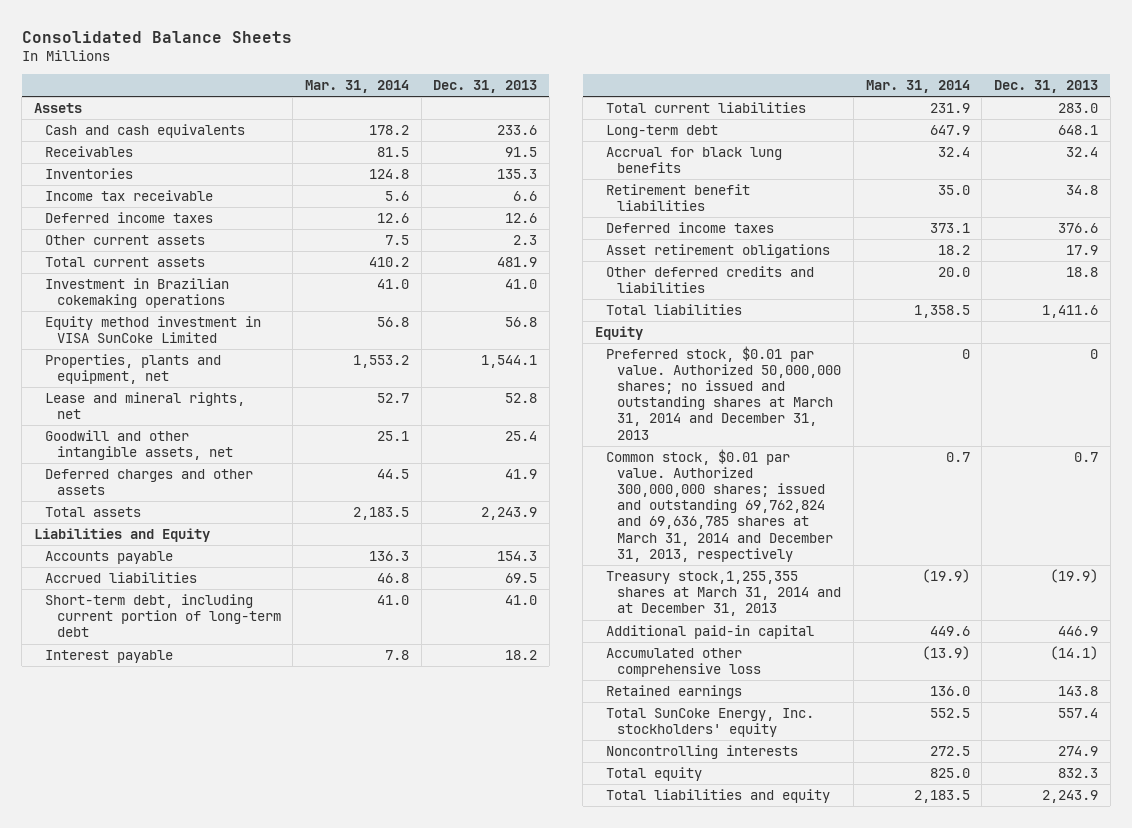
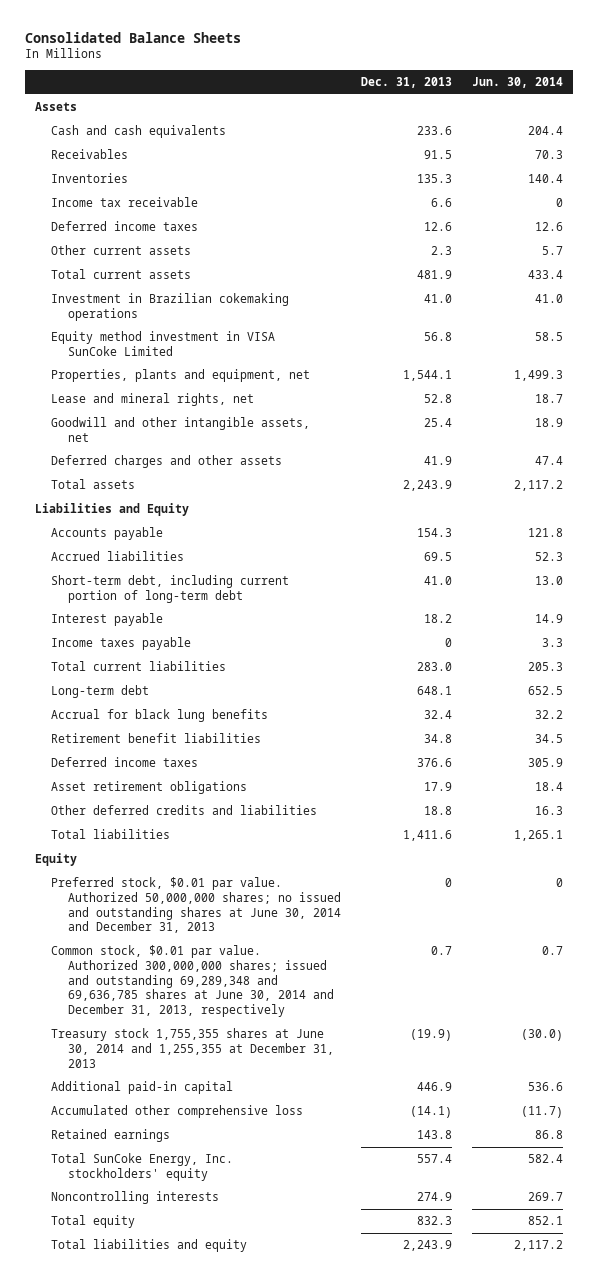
- | Mar. 31, 2014 | Dec. 31, 2013
+ | Dec. 31, 2013 | Jun. 30, 2014
+ Income taxes payable | 0 | 3.3
- Preferred stock, $0.01 par value. Authorized 50,000,000 shares; no issued and outstanding shares at March 31, 2014 and December 31, 2013 | 0 | 0
- Common stock, $0.01 par value. Authorized 300,000,000 shares; issued and outstanding 69,762,824 and 69,636,785 shares at March 31, 2014 and December 31, 2013, respectively | 0.7 | 0.7
- Treasury stock,1,255,355 shares at March 31, 2014 and at December 31, 2013 | (19.9) | (19.9)
+ Preferred stock, $0.01 par value. Authorized 50,000,000 shares; no issued and outstanding shares at June 30, 2014 and December 31, 2013 | 0 | 0
+ Common stock, $0.01 par value. Authorized 300,000,000 shares; issued and outstanding 69,289,348 and 69,636,785 shares at June 30, 2014 and December 31, 2013, respectively | 0.7 | 0.7
+ Treasury stock 1,755,355 shares at June 30, 2014 and 1,255,355 at December 31, 2013 | (19.9) | (30.0)

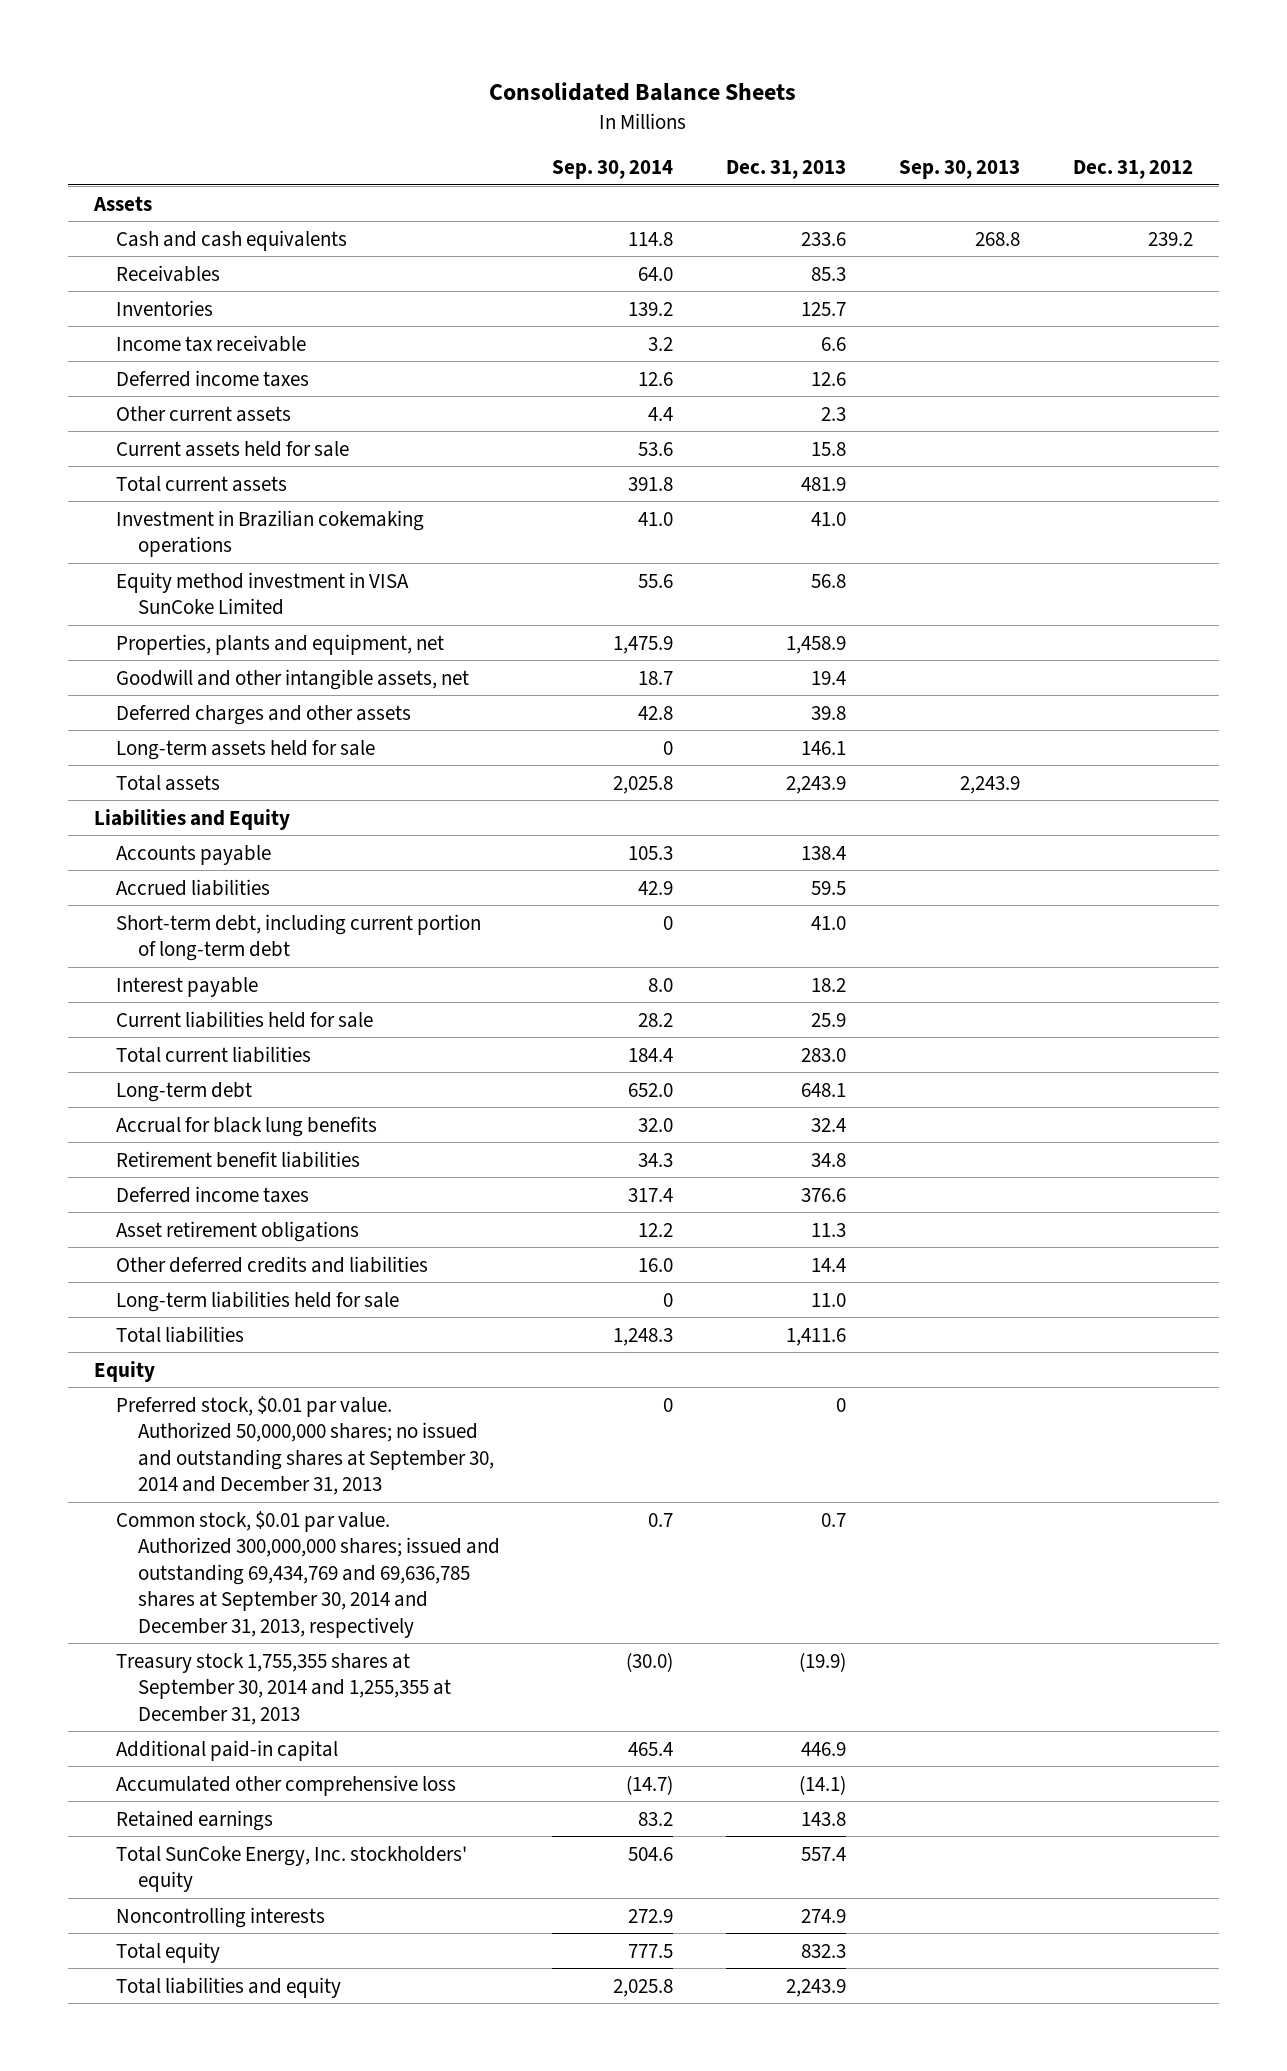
- | Dec. 31, 2013 | Jun. 30, 2014
+ | Sep. 30, 2014 | Dec. 31, 2013 | Sep. 30, 2013 | Dec. 31, 2012
- Receivables | 91.5 | 70.3
- Inventories | 135.3 | 140.4
+ Receivables | 64.0 | 85.3 | |
+ Inventories | 139.2 | 125.7 | |
+ Current assets held for sale | 53.6 | 15.8 | |
- Properties, plants and equipment, net | 1,544.1 | 1,499.3
- Lease and mineral rights, net | 52.8 | 18.7
- Goodwill and other intangible assets, net | 25.4 | 18.9
- Deferred charges and other assets | 41.9 | 47.4
+ Properties, plants and equipment, net | 1,475.9 | 1,458.9 | |
+ Goodwill and other intangible assets, net | 18.7 | 19.4 | |
+ Deferred charges and other assets | 42.8 | 39.8 | |
+ Long-term assets held for sale | 0 | 146.1 | |
- Accounts payable | 154.3 | 121.8
- Accrued liabilities | 69.5 | 52.3
+ Accounts payable | 105.3 | 138.4 | |
+ Accrued liabilities | 42.9 | 59.5 | |
- Income taxes payable | 0 | 3.3
+ Current liabilities held for sale | 28.2 | 25.9 | |
- Asset retirement obligations | 17.9 | 18.4
- Other deferred credits and liabilities | 18.8 | 16.3
+ Asset retirement obligations | 12.2 | 11.3 | |
+ Other deferred credits and liabilities | 16.0 | 14.4 | |
+ Long-term liabilities held for sale | 0 | 11.0 | |
- Preferred stock, $0.01 par value. Authorized 50,000,000 shares; no issued and outstanding shares at June 30, 2014 and December 31, 2013 | 0 | 0
- Common stock, $0.01 par value. Authorized 300,000,000 shares; issued and outstanding 69,289,348 and 69,636,785 shares at June 30, 2014 and December 31, 2013, respectively | 0.7 | 0.7
- Treasury stock 1,755,355 shares at June 30, 2014 and 1,255,355 at December 31, 2013 | (19.9) | (30.0)
+ Preferred stock, $0.01 par value. Authorized 50,000,000 shares; no issued and outstanding shares at September 30, 2014 and December 31, 2013 | 0 | 0 | |
+ Common stock, $0.01 par value. Authorized 300,000,000 shares; issued and outstanding 69,434,769 and 69,636,785 shares at September 30, 2014 and December 31, 2013, respectively | 0.7 | 0.7 | |
+ Treasury stock 1,755,355 shares at September 30, 2014 and 1,255,355 at December 31, 2013 | (30.0) | (19.9) | |

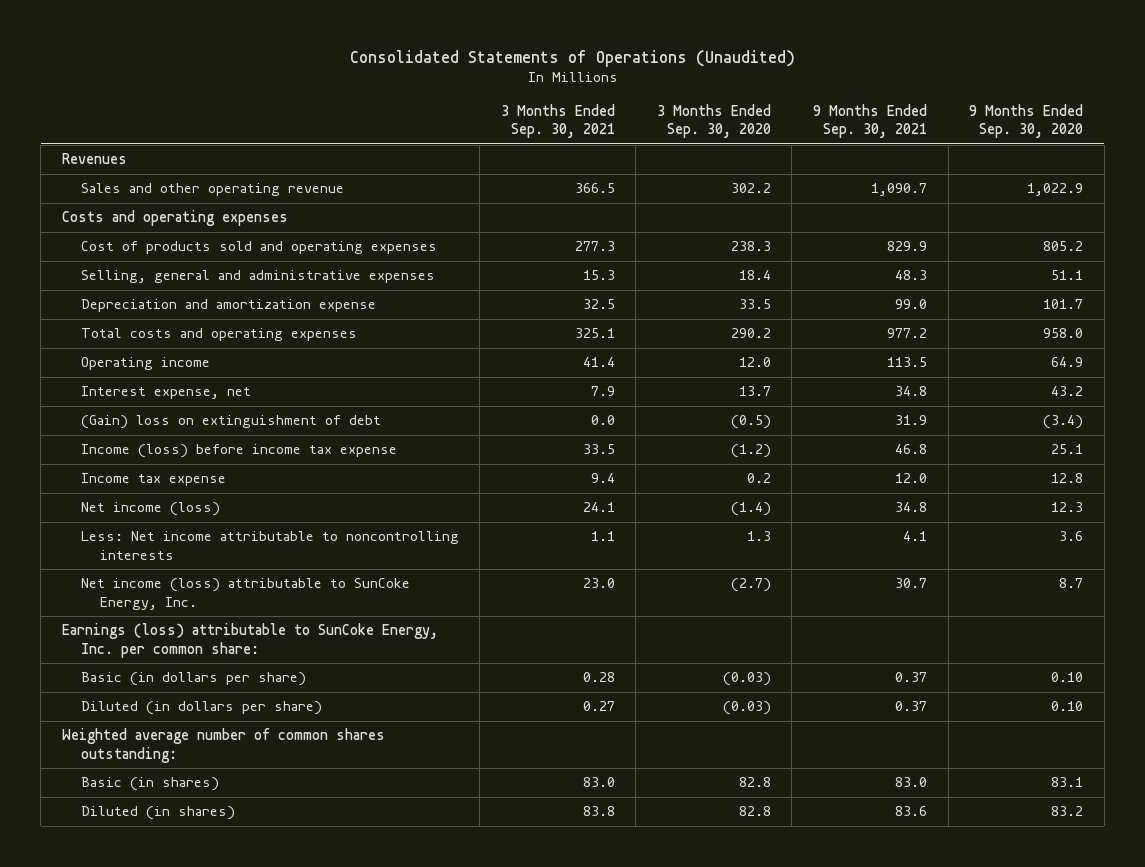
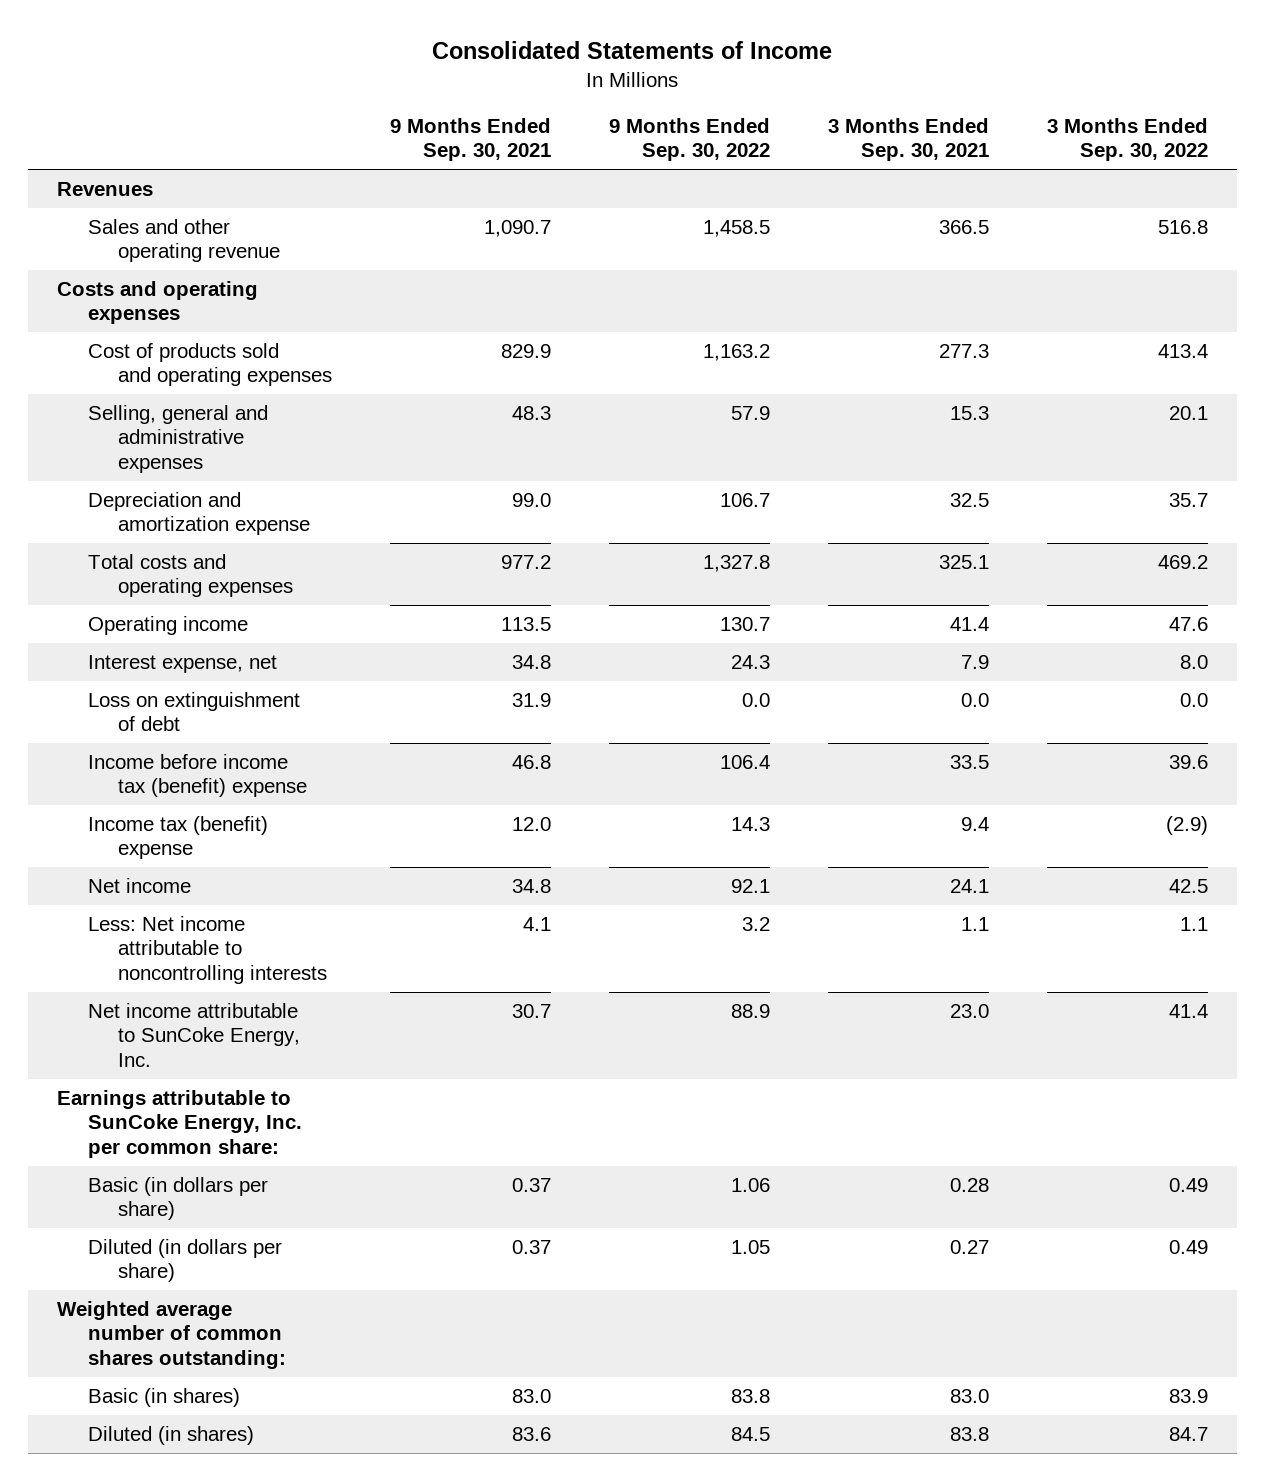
- Consolidated Statements of Operations (Unaudited)
+ Consolidated Statements of Income
- | 3 Months Ended Sep. 30, 2021 | 3 Months Ended Sep. 30, 2020 | 9 Months Ended Sep. 30, 2021 | 9 Months Ended Sep. 30, 2020
+ | 9 Months Ended Sep. 30, 2021 | 9 Months Ended Sep. 30, 2022 | 3 Months Ended Sep. 30, 2021 | 3 Months Ended Sep. 30, 2022
- (Gain) loss on extinguishment of debt | 0.0 | (0.5) | 31.9 | (3.4)
- Income (loss) before income tax expense | 33.5 | (1.2) | 46.8 | 25.1
- Income tax expense | 9.4 | 0.2 | 12.0 | 12.8
- Net income (loss) | 24.1 | (1.4) | 34.8 | 12.3
+ Loss on extinguishment of debt | 31.9 | 0.0 | 0.0 | 0.0
+ Income before income tax (benefit) expense | 46.8 | 106.4 | 33.5 | 39.6
+ Income tax (benefit) expense | 12.0 | 14.3 | 9.4 | (2.9)
+ Net income | 34.8 | 92.1 | 24.1 | 42.5
- Net income (loss) attributable to SunCoke Energy, Inc. | 23.0 | (2.7) | 30.7 | 8.7
- Earnings (loss) attributable to SunCoke Energy, Inc. per common share:
+ Net income attributable to SunCoke Energy, Inc. | 30.7 | 88.9 | 23.0 | 41.4
+ Earnings attributable to SunCoke Energy, Inc. per common share:

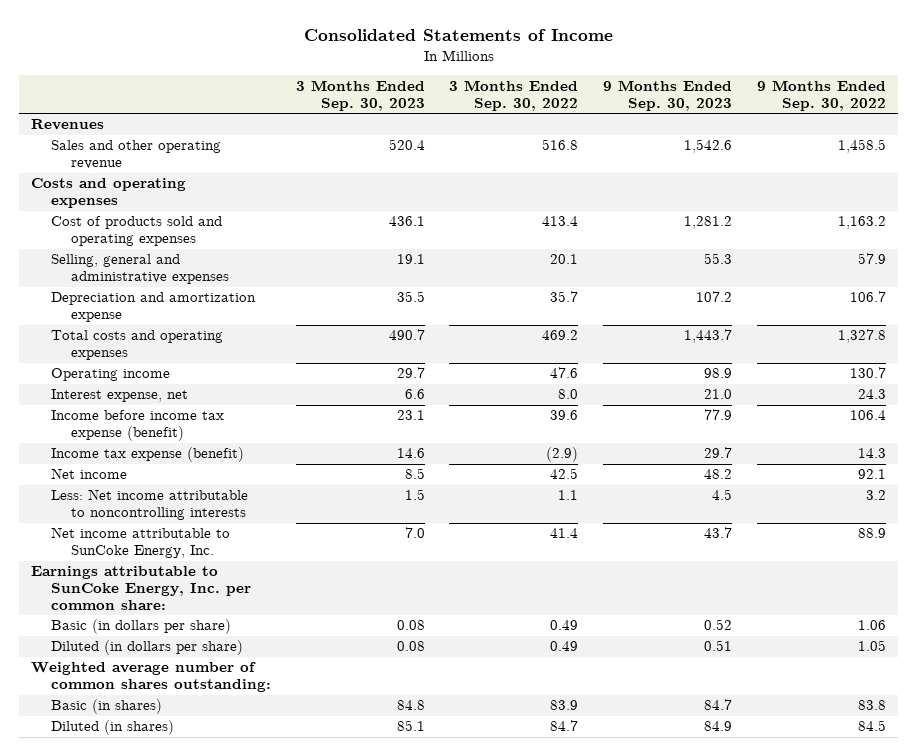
- | 9 Months Ended Sep. 30, 2021 | 9 Months Ended Sep. 30, 2022 | 3 Months Ended Sep. 30, 2021 | 3 Months Ended Sep. 30, 2022
+ | 3 Months Ended Sep. 30, 2023 | 3 Months Ended Sep. 30, 2022 | 9 Months Ended Sep. 30, 2023 | 9 Months Ended Sep. 30, 2022
- Loss on extinguishment of debt | 31.9 | 0.0 | 0.0 | 0.0
- Income before income tax (benefit) expense | 46.8 | 106.4 | 33.5 | 39.6
- Income tax (benefit) expense | 12.0 | 14.3 | 9.4 | (2.9)
+ Income before income tax expense (benefit) | 23.1 | 39.6 | 77.9 | 106.4
+ Income tax expense (benefit) | 14.6 | (2.9) | 29.7 | 14.3

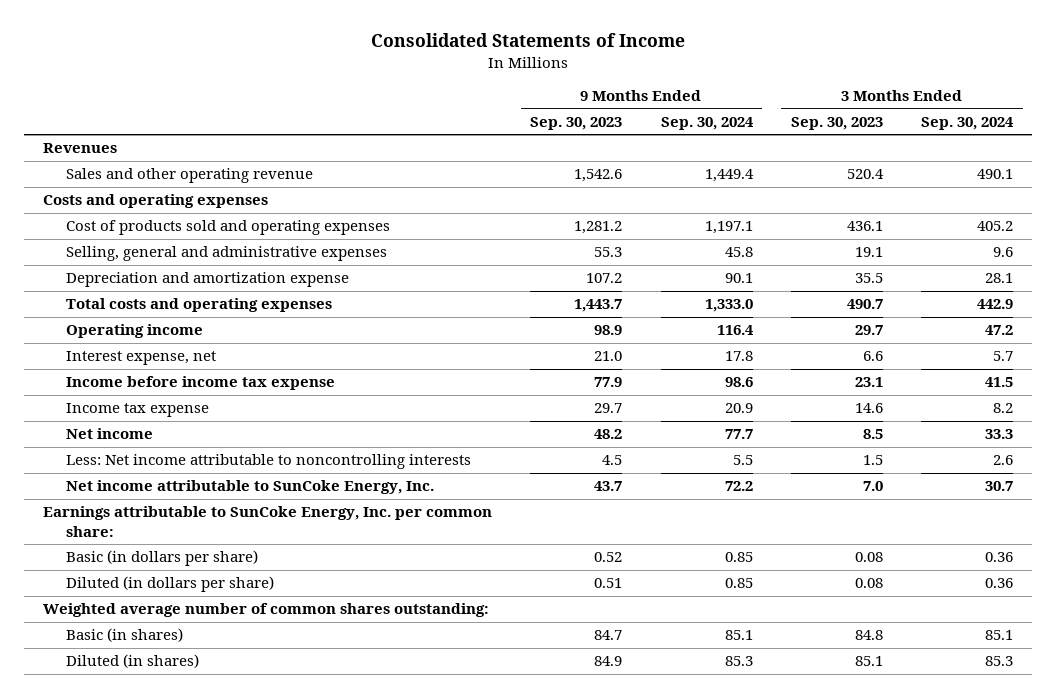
- | 3 Months Ended Sep. 30, 2023 | 3 Months Ended Sep. 30, 2022 | 9 Months Ended Sep. 30, 2023 | 9 Months Ended Sep. 30, 2022
+ | 9 Months Ended Sep. 30, 2023 | 9 Months Ended Sep. 30, 2024 | 3 Months Ended Sep. 30, 2023 | 3 Months Ended Sep. 30, 2024
- Income before income tax expense (benefit) | 23.1 | 39.6 | 77.9 | 106.4
- Income tax expense (benefit) | 14.6 | (2.9) | 29.7 | 14.3
+ Income before income tax expense | 77.9 | 98.6 | 23.1 | 41.5
+ Income tax expense | 29.7 | 20.9 | 14.6 | 8.2

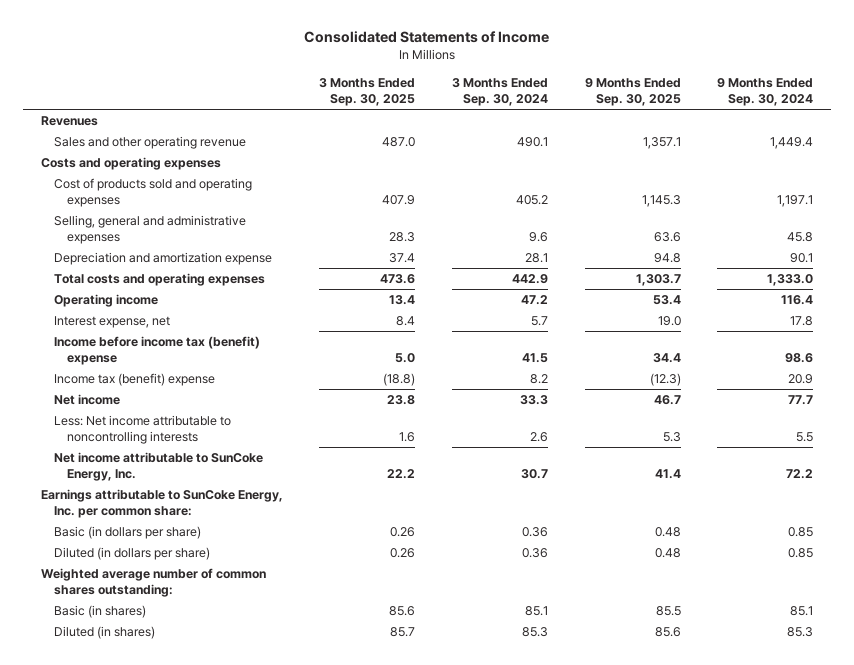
- | 9 Months Ended Sep. 30, 2023 | 9 Months Ended Sep. 30, 2024 | 3 Months Ended Sep. 30, 2023 | 3 Months Ended Sep. 30, 2024
+ | 3 Months Ended Sep. 30, 2025 | 3 Months Ended Sep. 30, 2024 | 9 Months Ended Sep. 30, 2025 | 9 Months Ended Sep. 30, 2024
- Income before income tax expense | 77.9 | 98.6 | 23.1 | 41.5
- Income tax expense | 29.7 | 20.9 | 14.6 | 8.2
+ Income before income tax (benefit) expense | 5.0 | 41.5 | 34.4 | 98.6
+ Income tax (benefit) expense | (18.8) | 8.2 | (12.3) | 20.9

